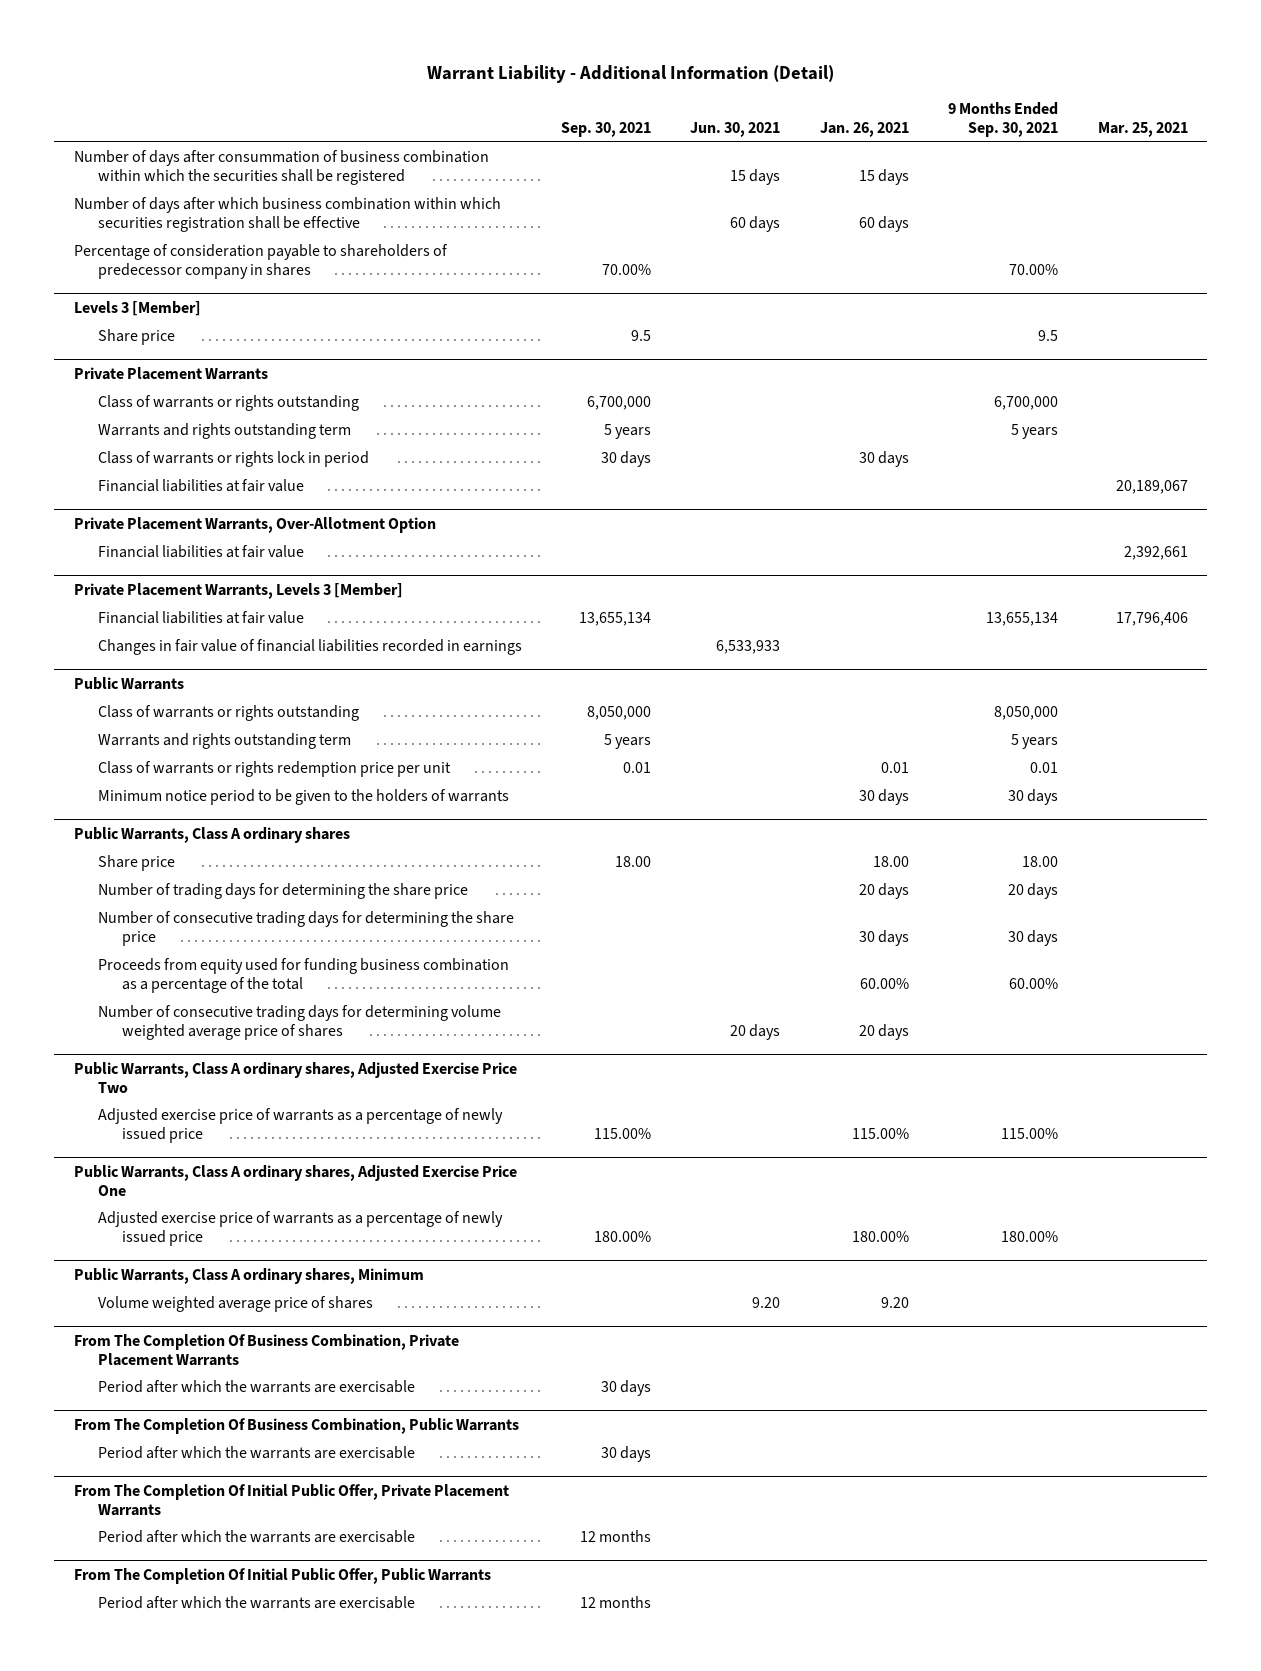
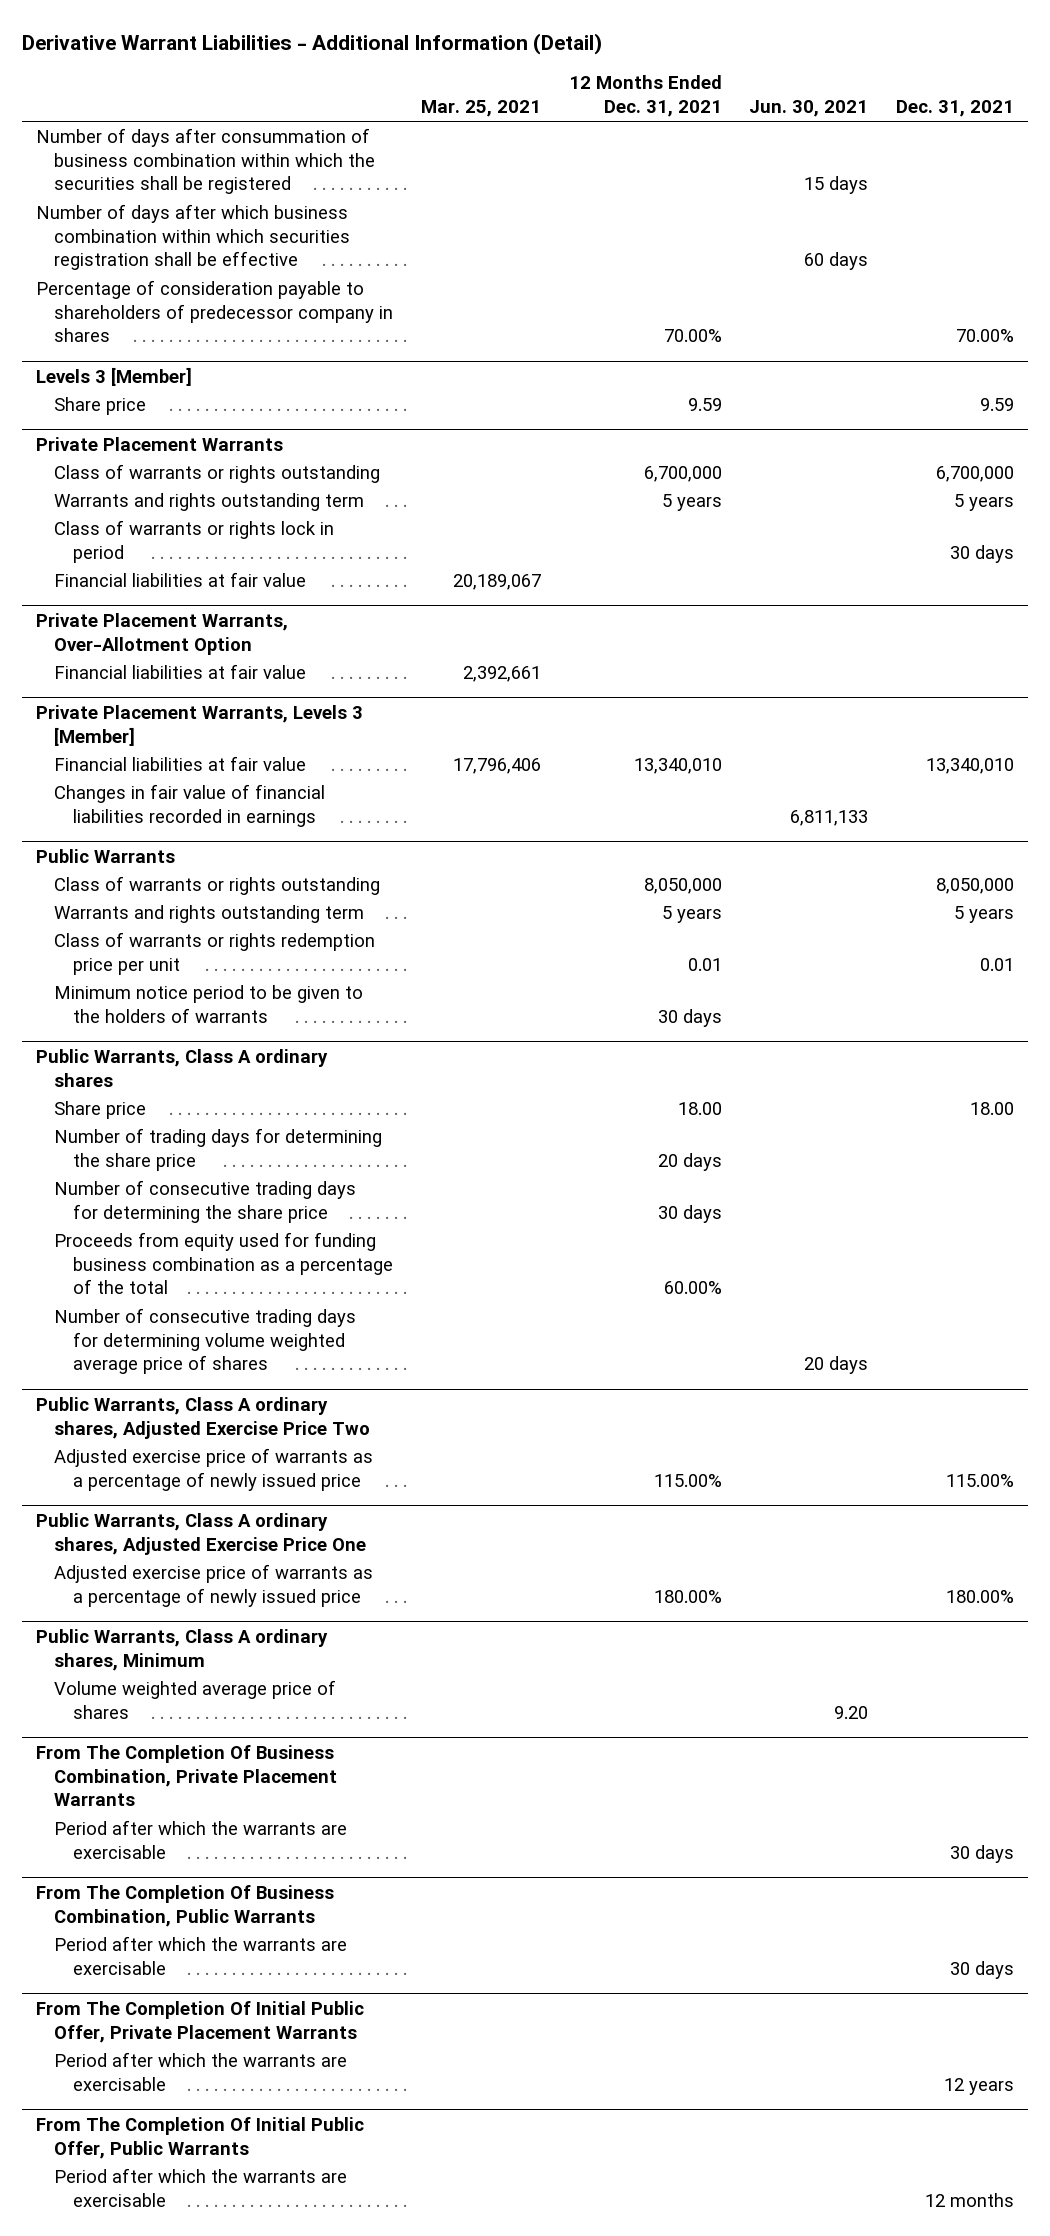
- Warrant Liability - Additional Information (Detail)
+ Derivative Warrant Liabilities - Additional Information (Detail)
- | Sep. 30, 2021 | Jun. 30, 2021 | Jan. 26, 2021 | 9 Months Ended Sep. 30, 2021 | Mar. 25, 2021
+ | Mar. 25, 2021 | 12 Months Ended Dec. 31, 2021 | Jun. 30, 2021 | Dec. 31, 2021
@ Private Placement Warrants, Levels 3 [Member]
- Changes in fair value of financial liabilities recorded in earnings | | 6,533,933 | | |
+ Changes in fair value of financial liabilities recorded in earnings | | | 6,811,133 |

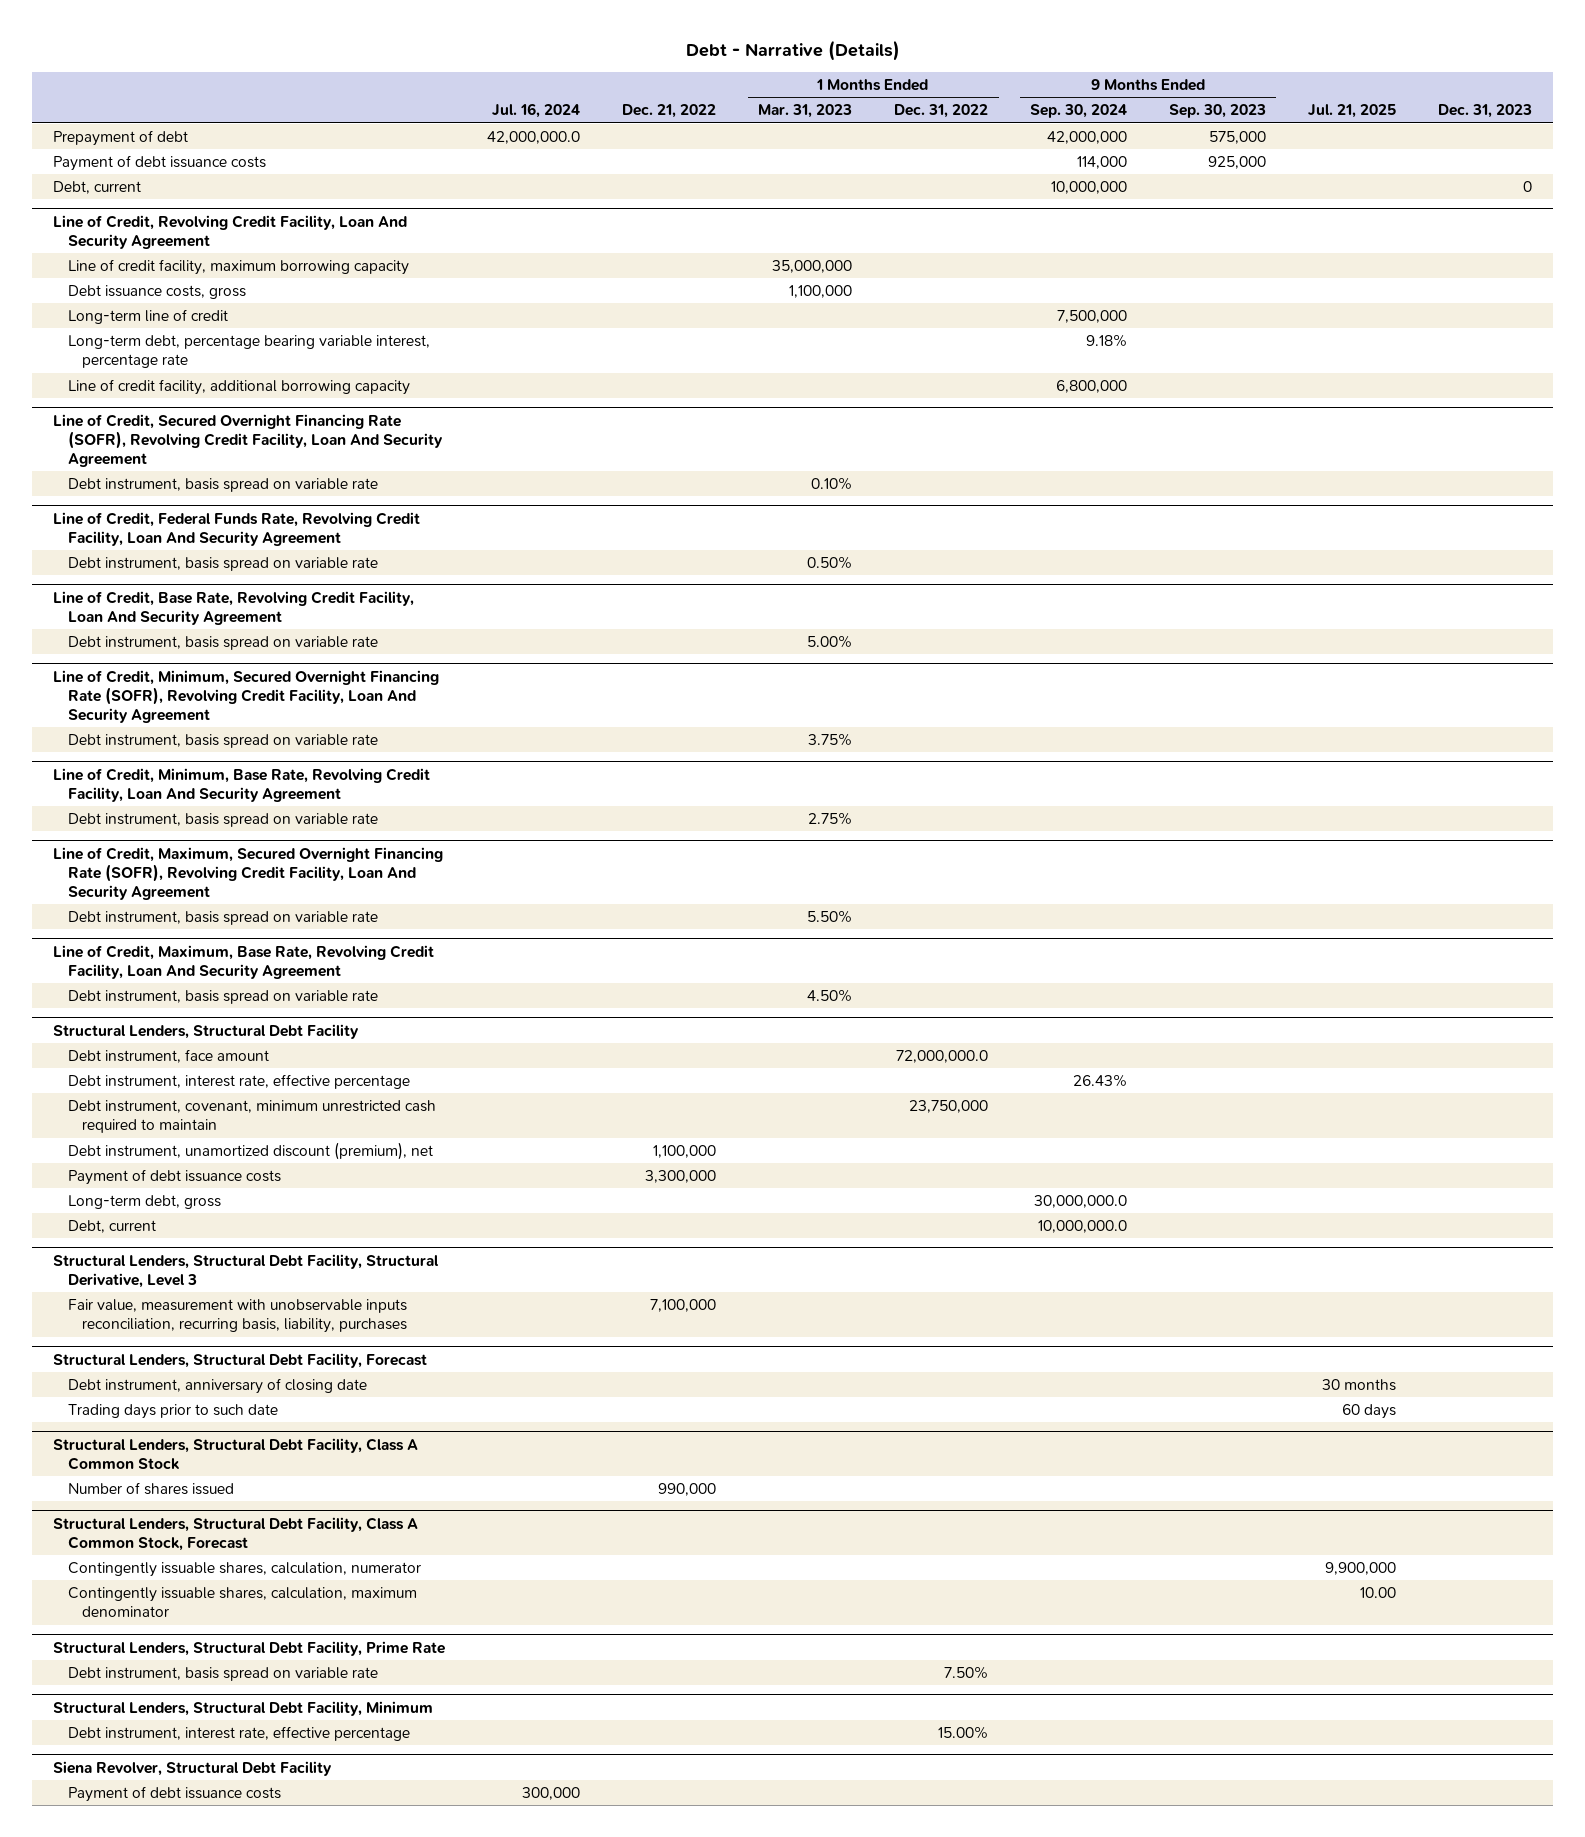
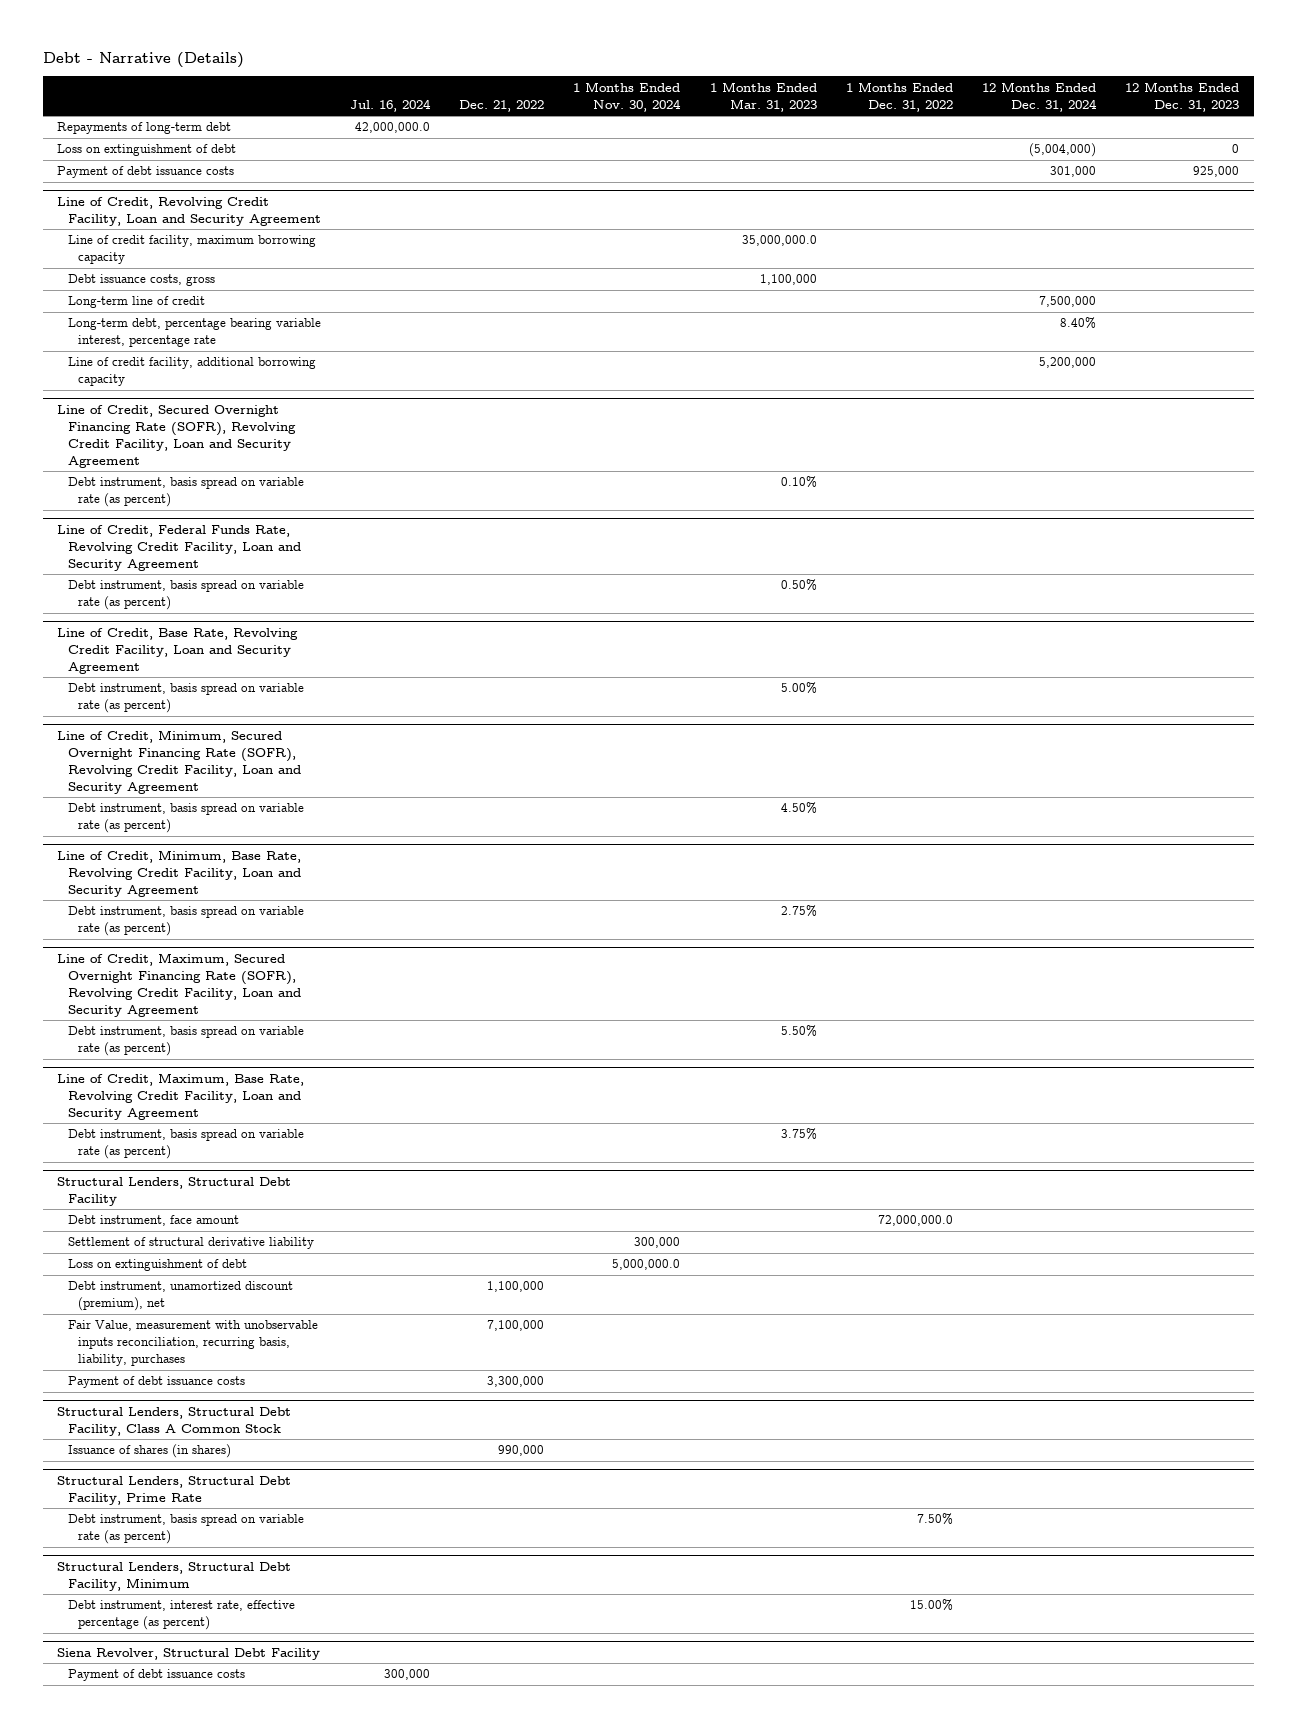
- | Jul. 16, 2024 | Dec. 21, 2022 | 1 Months Ended Mar. 31, 2023 | 1 Months Ended Dec. 31, 2022 | 9 Months Ended Sep. 30, 2024 | 9 Months Ended Sep. 30, 2023 | Jul. 21, 2025 | Dec. 31, 2023
+ | Jul. 16, 2024 | Dec. 21, 2022 | 1 Months Ended Nov. 30, 2024 | 1 Months Ended Mar. 31, 2023 | 1 Months Ended Dec. 31, 2022 | 12 Months Ended Dec. 31, 2024 | 12 Months Ended Dec. 31, 2023
- Prepayment of debt | 42,000,000.0 | | | | 42,000,000 | 575,000 | |
+ Repayments of long-term debt | 42,000,000.0 | | | | | |
+ Loss on extinguishment of debt | | | | | | (5,004,000) | 0
- Debt, current | | | | | 10,000,000 | | | 0
- Line of Credit, Revolving Credit Facility, Loan And Security Agreement
- Line of credit facility, maximum borrowing capacity | | | 35,000,000 | | | | |
+ Line of Credit, Revolving Credit Facility, Loan and Security Agreement
+ Line of credit facility, maximum borrowing capacity | | | | 35,000,000.0 | | |
- Line of Credit, Secured Overnight Financing Rate (SOFR), Revolving Credit Facility, Loan And Security Agreement
- Debt instrument, basis spread on variable rate | | | 0.10% | | | | |
- Line of Credit, Federal Funds Rate, Revolving Credit Facility, Loan And Security Agreement
- Debt instrument, basis spread on variable rate | | | 0.50% | | | | |
- Line of Credit, Base Rate, Revolving Credit Facility, Loan And Security Agreement
- Debt instrument, basis spread on variable rate | | | 5.00% | | | | |
- Line of Credit, Minimum, Secured Overnight Financing Rate (SOFR), Revolving Credit Facility, Loan And Security Agreement
- Debt instrument, basis spread on variable rate | | | 3.75% | | | | |
- Line of Credit, Minimum, Base Rate, Revolving Credit Facility, Loan And Security Agreement
- Debt instrument, basis spread on variable rate | | | 2.75% | | | | |
- Line of Credit, Maximum, Secured Overnight Financing Rate (SOFR), Revolving Credit Facility, Loan And Security Agreement
- Debt instrument, basis spread on variable rate | | | 5.50% | | | | |
- Line of Credit, Maximum, Base Rate, Revolving Credit Facility, Loan And Security Agreement
- Debt instrument, basis spread on variable rate | | | 4.50% | | | | |
+ Line of Credit, Secured Overnight Financing Rate (SOFR), Revolving Credit Facility, Loan and Security Agreement
+ Debt instrument, basis spread on variable rate (as percent) | | | | 0.10% | | |
+ Line of Credit, Federal Funds Rate, Revolving Credit Facility, Loan and Security Agreement
+ Debt instrument, basis spread on variable rate (as percent) | | | | 0.50% | | |
+ Line of Credit, Base Rate, Revolving Credit Facility, Loan and Security Agreement
+ Debt instrument, basis spread on variable rate (as percent) | | | | 5.00% | | |
+ Line of Credit, Minimum, Secured Overnight Financing Rate (SOFR), Revolving Credit Facility, Loan and Security Agreement
+ Debt instrument, basis spread on variable rate (as percent) | | | | 4.50% | | |
+ Line of Credit, Minimum, Base Rate, Revolving Credit Facility, Loan and Security Agreement
+ Debt instrument, basis spread on variable rate (as percent) | | | | 2.75% | | |
+ Line of Credit, Maximum, Secured Overnight Financing Rate (SOFR), Revolving Credit Facility, Loan and Security Agreement
+ Debt instrument, basis spread on variable rate (as percent) | | | | 5.50% | | |
+ Line of Credit, Maximum, Base Rate, Revolving Credit Facility, Loan and Security Agreement
+ Debt instrument, basis spread on variable rate (as percent) | | | | 3.75% | | |
@ Structural Lenders, Structural Debt Facility
- Debt instrument, interest rate, effective percentage | | | | | 26.43% | | |
- Debt instrument, covenant, minimum unrestricted cash required to maintain | | | | 23,750,000 | | | |
+ Settlement of structural derivative liability | | | 300,000 | | | |
+ Loss on extinguishment of debt | | | 5,000,000.0 | | | |
+ Fair Value, measurement with unobservable inputs reconciliation, recurring basis, liability, purchases | | 7,100,000 | | | | |
- Long-term debt, gross | | | | | 30,000,000.0 | | |
- Debt, current | | | | | 10,000,000.0 | | |
- Structural Lenders, Structural Debt Facility, Structural Derivative, Level 3
- Fair value, measurement with unobservable inputs reconciliation, recurring basis, liability, purchases | | 7,100,000 | | | | | |
- Structural Lenders, Structural Debt Facility, Forecast
- Debt instrument, anniversary of closing date | | | | | | | 30 months |
- Trading days prior to such date | | | | | | | 60 days |
@ Structural Lenders, Structural Debt Facility, Class A Common Stock
- Number of shares issued | | 990,000 | | | | | |
- Structural Lenders, Structural Debt Facility, Class A Common Stock, Forecast
- Contingently issuable shares, calculation, numerator | | | | | | | 9,900,000 |
- Contingently issuable shares, calculation, maximum denominator | | | | | | | 10.00 |
@ Structural Lenders, Structural Debt Facility, Class A Common Stock
+ Issuance of shares (in shares) | | 990,000 | | | | |
@ Structural Lenders, Structural Debt Facility, Prime Rate
- Debt instrument, basis spread on variable rate | | | | 7.50% | | | |
+ Debt instrument, basis spread on variable rate (as percent) | | | | | 7.50% | |
@ Structural Lenders, Structural Debt Facility, Minimum
- Debt instrument, interest rate, effective percentage | | | | 15.00% | | | |
+ Debt instrument, interest rate, effective percentage (as percent) | | | | | 15.00% | |

